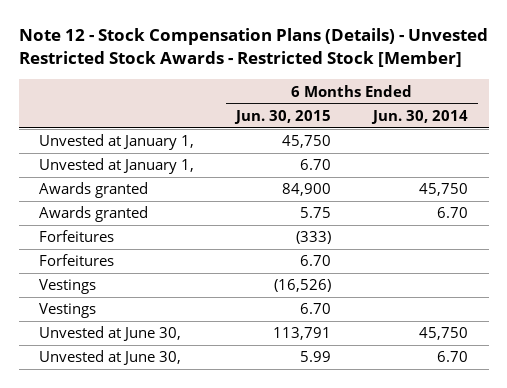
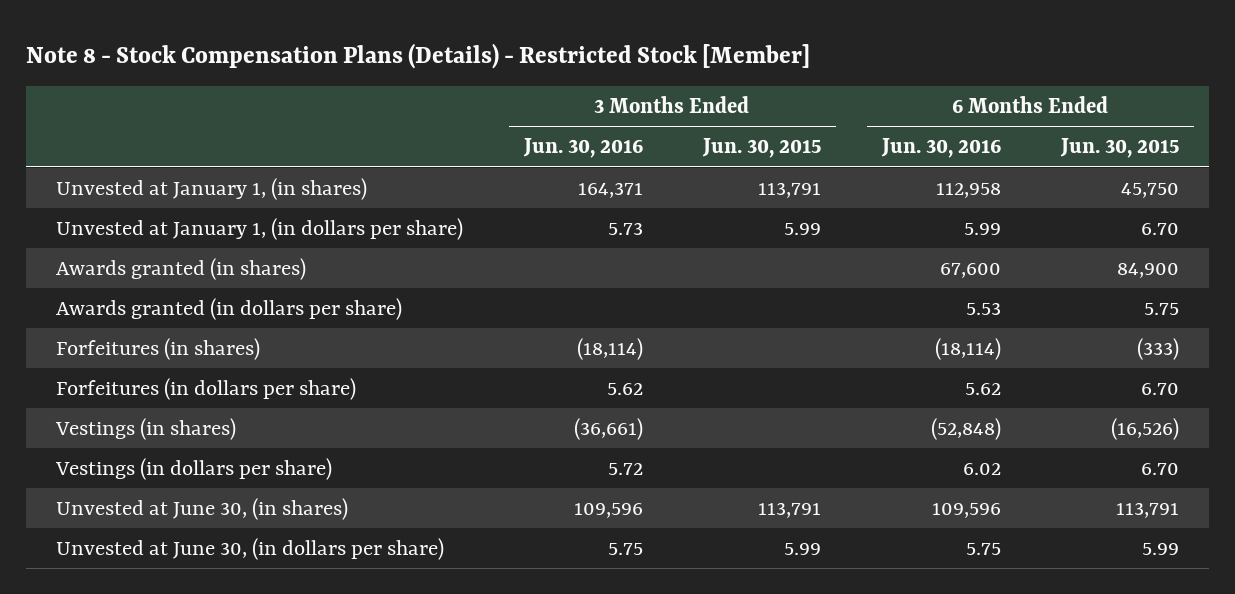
- Note 12 - Stock Compensation Plans (Details) - Unvested Restricted Stock Awards - Restricted Stock [Member]
+ Note 8 - Stock Compensation Plans (Details) - Restricted Stock [Member]
- | 6 Months Ended Jun. 30, 2015 | 6 Months Ended Jun. 30, 2014
+ | 3 Months Ended Jun. 30, 2016 | 3 Months Ended Jun. 30, 2015 | 6 Months Ended Jun. 30, 2016 | 6 Months Ended Jun. 30, 2015
- Unvested at January 1, | 45,750 |
- Unvested at January 1, | 6.70 |
- Awards granted | 84,900 | 45,750
- Awards granted | 5.75 | 6.70
- Forfeitures | (333) |
- Forfeitures | 6.70 |
- Vestings | (16,526) |
- Vestings | 6.70 |
- Unvested at June 30, | 113,791 | 45,750
- Unvested at June 30, | 5.99 | 6.70
+ Unvested at January 1, (in shares) | 164,371 | 113,791 | 112,958 | 45,750
+ Unvested at January 1, (in dollars per share) | 5.73 | 5.99 | 5.99 | 6.70
+ Awards granted (in shares) | | | 67,600 | 84,900
+ Awards granted (in dollars per share) | | | 5.53 | 5.75
+ Forfeitures (in shares) | (18,114) | | (18,114) | (333)
+ Forfeitures (in dollars per share) | 5.62 | | 5.62 | 6.70
+ Vestings (in shares) | (36,661) | | (52,848) | (16,526)
+ Vestings (in dollars per share) | 5.72 | | 6.02 | 6.70
+ Unvested at June 30, (in shares) | 109,596 | 113,791 | 109,596 | 113,791
+ Unvested at June 30, (in dollars per share) | 5.75 | 5.99 | 5.75 | 5.99

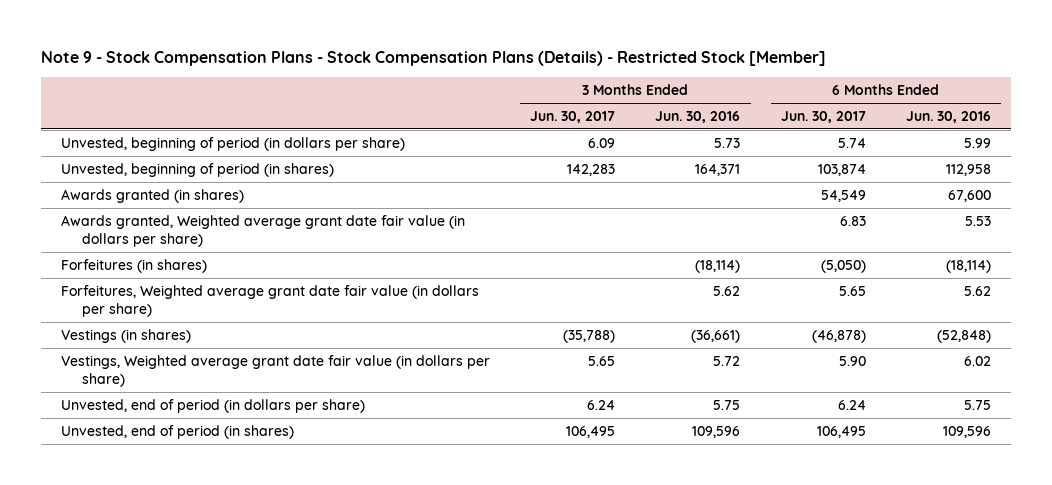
- Note 8 - Stock Compensation Plans (Details) - Restricted Stock [Member]
+ Note 9 - Stock Compensation Plans - Stock Compensation Plans (Details) - Restricted Stock [Member]
- | 3 Months Ended Jun. 30, 2016 | 3 Months Ended Jun. 30, 2015 | 6 Months Ended Jun. 30, 2016 | 6 Months Ended Jun. 30, 2015
+ | 3 Months Ended Jun. 30, 2017 | 3 Months Ended Jun. 30, 2016 | 6 Months Ended Jun. 30, 2017 | 6 Months Ended Jun. 30, 2016
- Unvested at January 1, (in shares) | 164,371 | 113,791 | 112,958 | 45,750
- Unvested at January 1, (in dollars per share) | 5.73 | 5.99 | 5.99 | 6.70
+ Unvested, beginning of period (in dollars per share) | 6.09 | 5.73 | 5.74 | 5.99
+ Unvested, beginning of period (in shares) | 142,283 | 164,371 | 103,874 | 112,958
- Awards granted (in dollars per share) | | | 5.53 | 5.75
+ Awards granted, Weighted average grant date fair value (in dollars per share) | | | 6.83 | 5.53
- Forfeitures (in dollars per share) | 5.62 | | 5.62 | 6.70
+ Forfeitures, Weighted average grant date fair value (in dollars per share) | | 5.62 | 5.65 | 5.62
- Vestings (in dollars per share) | 5.72 | | 6.02 | 6.70
- Unvested at June 30, (in shares) | 109,596 | 113,791 | 109,596 | 113,791
- Unvested at June 30, (in dollars per share) | 5.75 | 5.99 | 5.75 | 5.99
+ Vestings, Weighted average grant date fair value (in dollars per share) | 5.65 | 5.72 | 5.90 | 6.02
+ Unvested, end of period (in dollars per share) | 6.24 | 5.75 | 6.24 | 5.75
+ Unvested, end of period (in shares) | 106,495 | 109,596 | 106,495 | 109,596

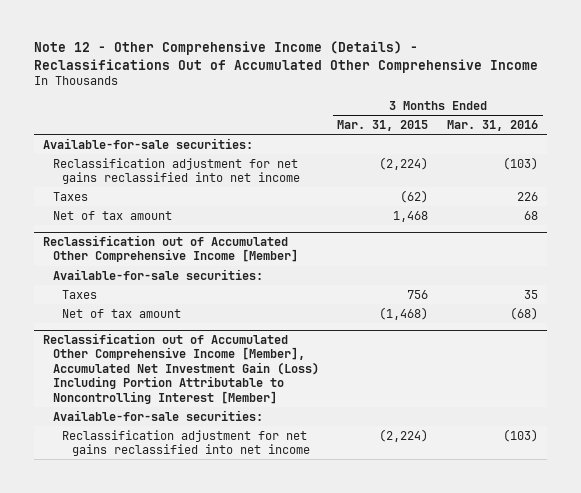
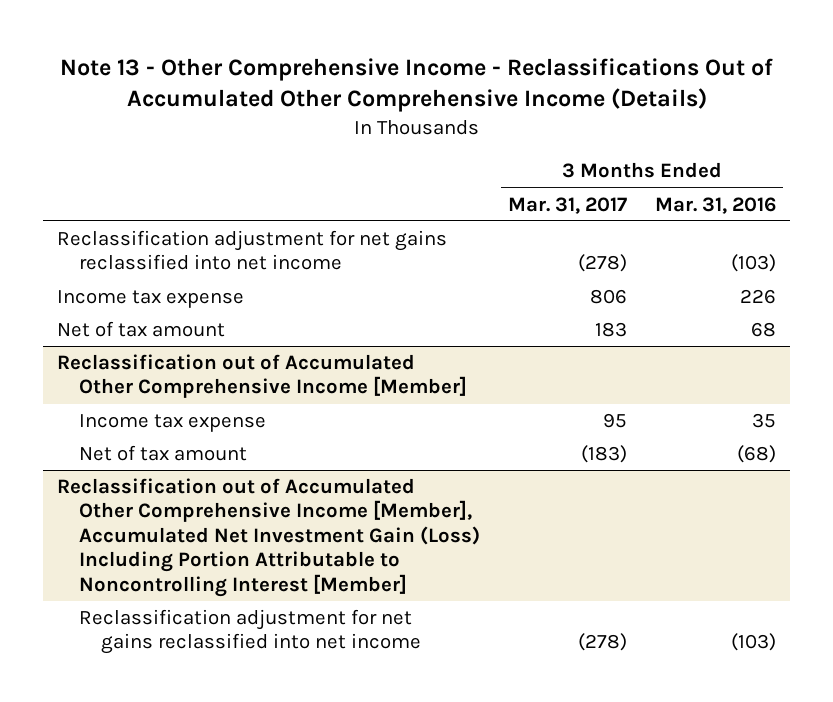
- Note 12 - Other Comprehensive Income (Details) - Reclassifications Out of Accumulated Other Comprehensive Income
+ Note 13 - Other Comprehensive Income - Reclassifications Out of Accumulated Other Comprehensive Income (Details)
- | 3 Months Ended Mar. 31, 2015 | 3 Months Ended Mar. 31, 2016
+ | 3 Months Ended Mar. 31, 2017 | 3 Months Ended Mar. 31, 2016
- Available-for-sale securities:
- Taxes | (62) | 226
+ Income tax expense | 806 | 226
@ Reclassification out of Accumulated Other Comprehensive Income [Member]
- Available-for-sale securities:
- Taxes | 756 | 35
+ Income tax expense | 95 | 35
@ Reclassification out of Accumulated Other Comprehensive Income [Member], Accumulated Net Investment Gain (Loss) Including Portion Attributable to Noncontrolling Interest [Member]
- Available-for-sale securities:

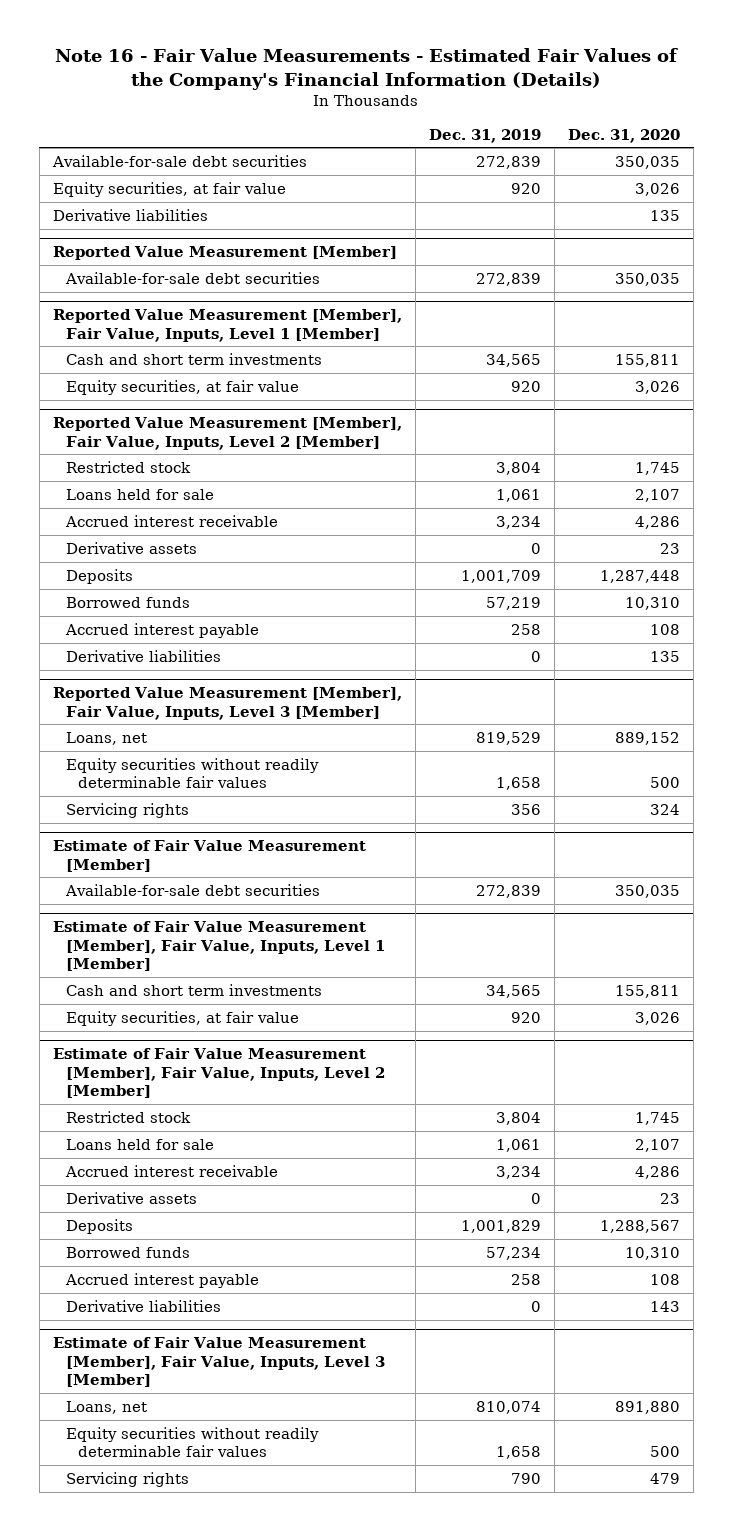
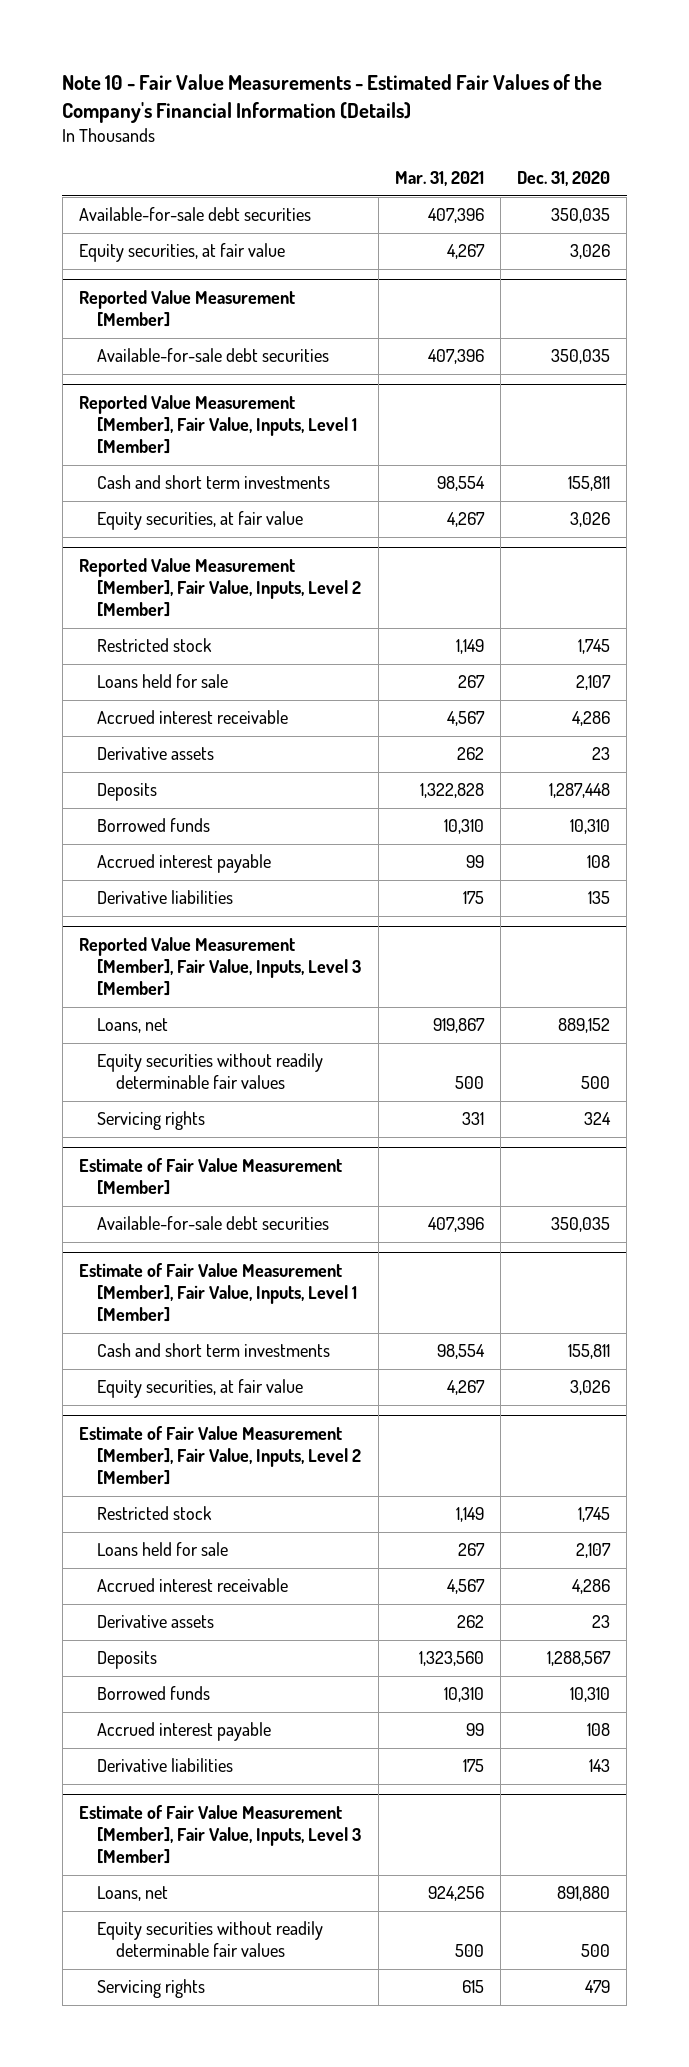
- Note 16 - Fair Value Measurements - Estimated Fair Values of the Company's Financial Information (Details)
+ Note 10 - Fair Value Measurements - Estimated Fair Values of the Company's Financial Information (Details)
- | Dec. 31, 2019 | Dec. 31, 2020
+ | Mar. 31, 2021 | Dec. 31, 2020
- Derivative liabilities | | 135

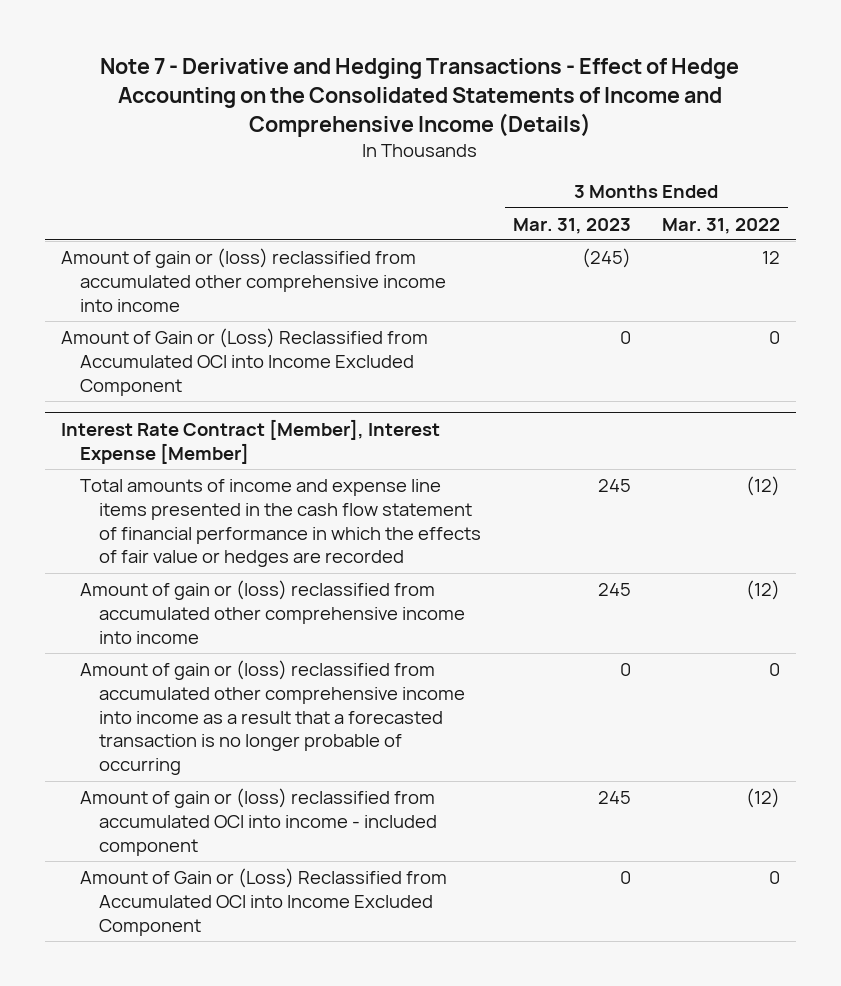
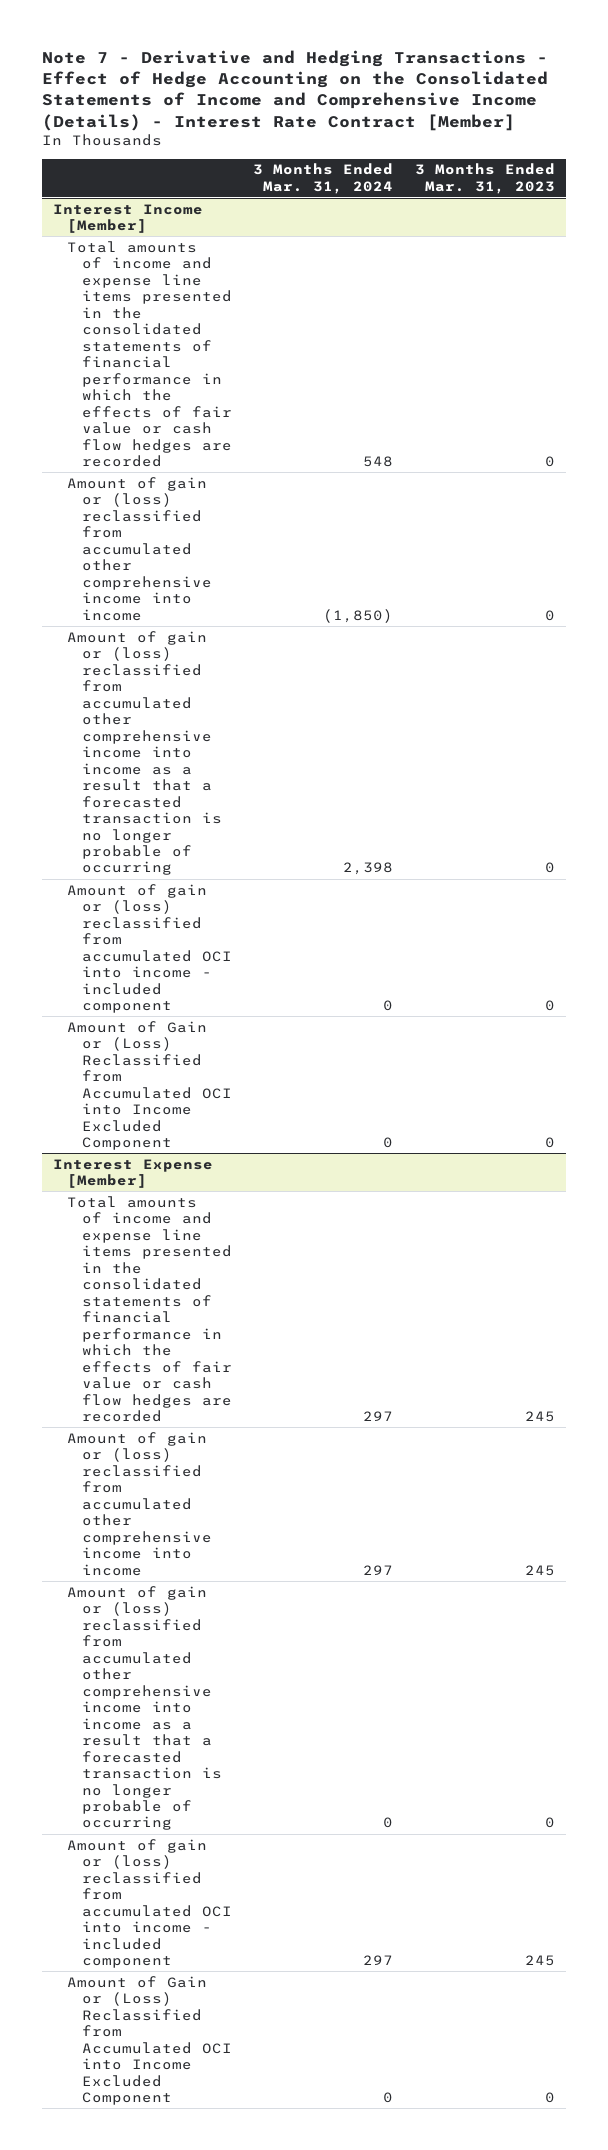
- Note 7 - Derivative and Hedging Transactions - Effect of Hedge Accounting on the Consolidated Statements of Income and Comprehensive Income (Details)
+ Note 7 - Derivative and Hedging Transactions - Effect of Hedge Accounting on the Consolidated Statements of Income and Comprehensive Income (Details) - Interest Rate Contract [Member]
- | 3 Months Ended Mar. 31, 2023 | 3 Months Ended Mar. 31, 2022
+ | 3 Months Ended Mar. 31, 2024 | 3 Months Ended Mar. 31, 2023
- Amount of gain or (loss) reclassified from accumulated other comprehensive income into income | (245) | 12
+ Interest Income [Member]
+ Total amounts of income and expense line items presented in the consolidated statements of financial performance in which the effects of fair value or cash flow hedges are recorded | 548 | 0
+ Amount of gain or (loss) reclassified from accumulated other comprehensive income into income | (1,850) | 0
+ Amount of gain or (loss) reclassified from accumulated other comprehensive income into income as a result that a forecasted transaction is no longer probable of occurring | 2,398 | 0
+ Amount of gain or (loss) reclassified from accumulated OCI into income - included component | 0 | 0
- Interest Rate Contract [Member], Interest Expense [Member]
- Total amounts of income and expense line items presented in the cash flow statement of financial performance in which the effects of fair value or hedges are recorded | 245 | (12)
+ Interest Expense [Member]
+ Total amounts of income and expense line items presented in the consolidated statements of financial performance in which the effects of fair value or cash flow hedges are recorded | 297 | 245

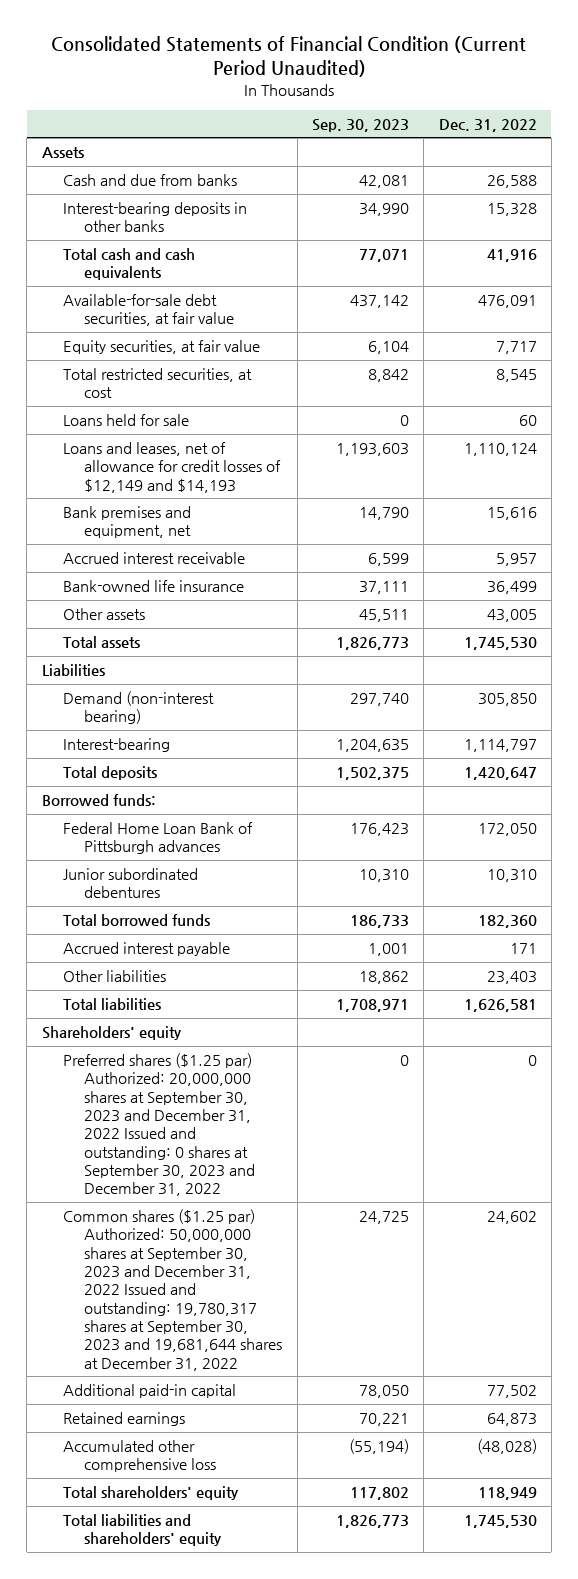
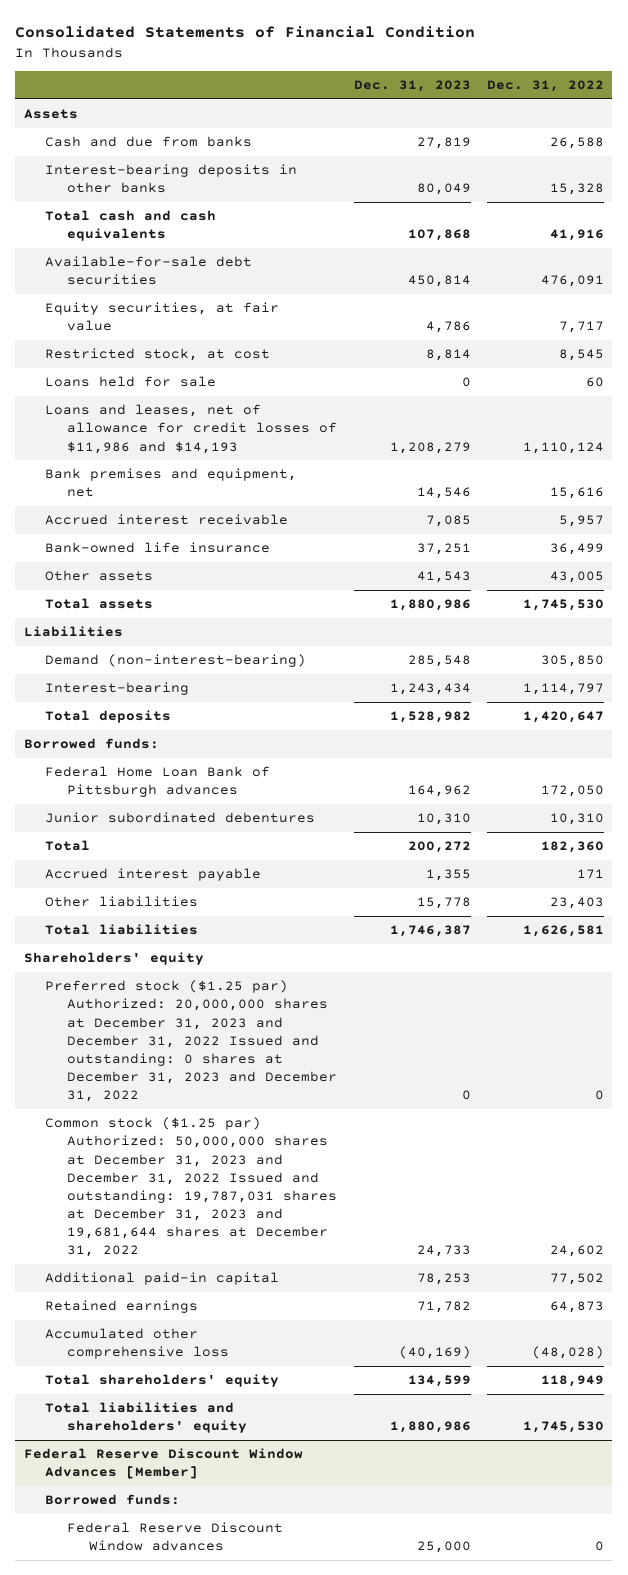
- Consolidated Statements of Financial Condition (Current Period Unaudited)
+ Consolidated Statements of Financial Condition
- | Sep. 30, 2023 | Dec. 31, 2022
+ | Dec. 31, 2023 | Dec. 31, 2022
- Available-for-sale debt securities, at fair value | 437,142 | 476,091
+ Available-for-sale debt securities | 450,814 | 476,091
- Total restricted securities, at cost | 8,842 | 8,545
+ Restricted stock, at cost | 8,814 | 8,545
- Loans and leases, net of allowance for credit losses of $12,149 and $14,193 | 1,193,603 | 1,110,124
+ Loans and leases, net of allowance for credit losses of $11,986 and $14,193 | 1,208,279 | 1,110,124
- Demand (non-interest bearing) | 297,740 | 305,850
+ Demand (non-interest-bearing) | 285,548 | 305,850
- Total borrowed funds | 186,733 | 182,360
+ Total | 200,272 | 182,360
- Preferred shares ($1.25 par) Authorized: 20,000,000 shares at September 30, 2023 and December 31, 2022 Issued and outstanding: 0 shares at September 30, 2023 and December 31, 2022 | 0 | 0
- Common shares ($1.25 par) Authorized: 50,000,000 shares at September 30, 2023 and December 31, 2022 Issued and outstanding: 19,780,317 shares at September 30, 2023 and 19,681,644 shares at December 31, 2022 | 24,725 | 24,602
+ Preferred stock ($1.25 par) Authorized: 20,000,000 shares at December 31, 2023 and December 31, 2022 Issued and outstanding: 0 shares at December 31, 2023 and December 31, 2022 | 0 | 0
+ Common stock ($1.25 par) Authorized: 50,000,000 shares at December 31, 2023 and December 31, 2022 Issued and outstanding: 19,787,031 shares at December 31, 2023 and 19,681,644 shares at December 31, 2022 | 24,733 | 24,602
+ Federal Reserve Discount Window Advances [Member]
+ Borrowed funds:
+ Federal Reserve Discount Window advances | 25,000 | 0

